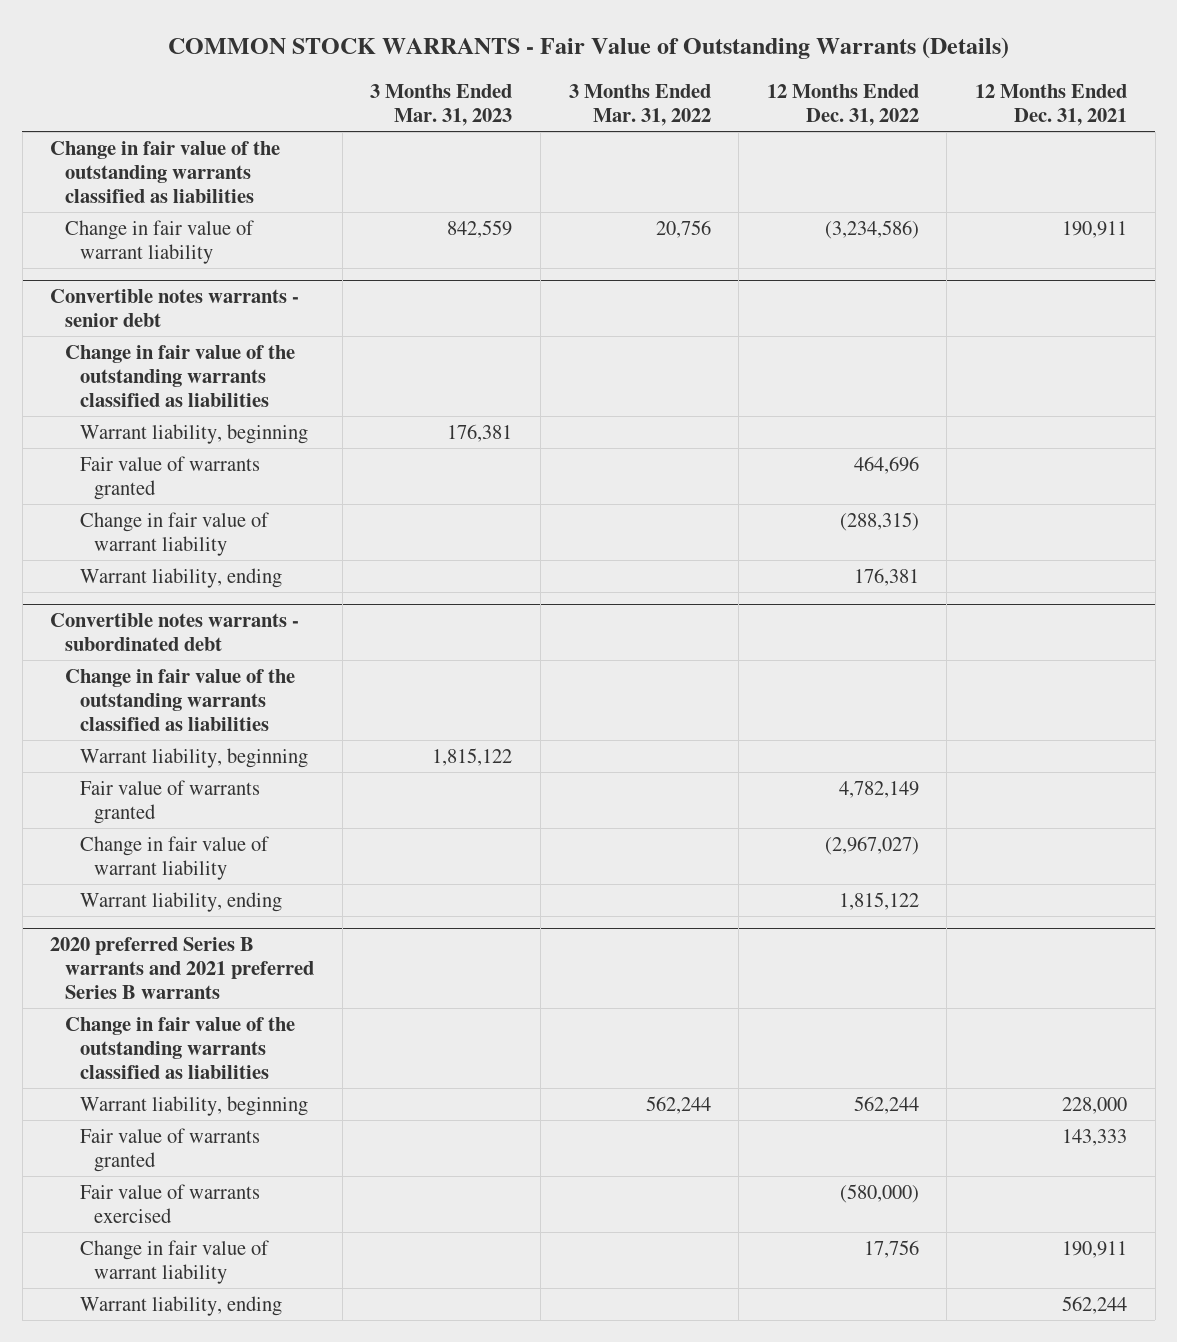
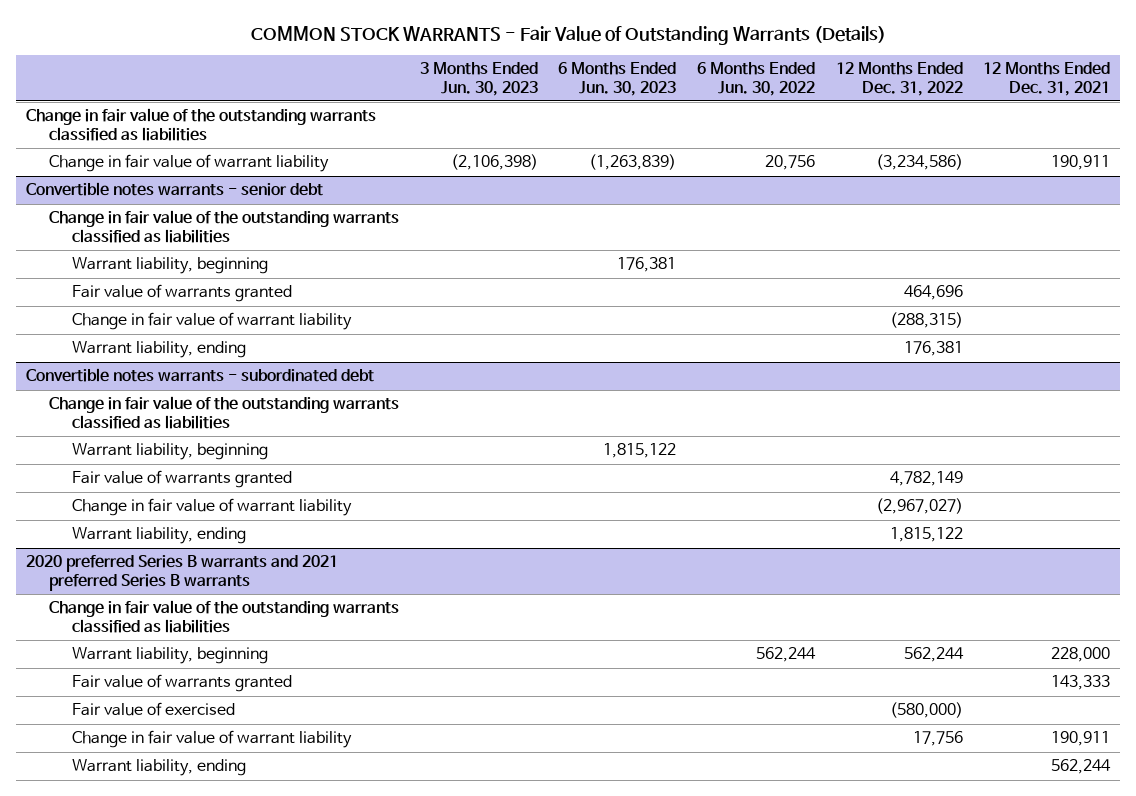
- | 3 Months Ended Mar. 31, 2023 | 3 Months Ended Mar. 31, 2022 | 12 Months Ended Dec. 31, 2022 | 12 Months Ended Dec. 31, 2021
+ | 3 Months Ended Jun. 30, 2023 | 6 Months Ended Jun. 30, 2023 | 6 Months Ended Jun. 30, 2022 | 12 Months Ended Dec. 31, 2022 | 12 Months Ended Dec. 31, 2021
@ 2020 preferred Series B warrants and 2021 preferred Series B warrants
- Fair value of warrants exercised | | | (580,000) |
+ Fair value of exercised | | | | (580,000) |

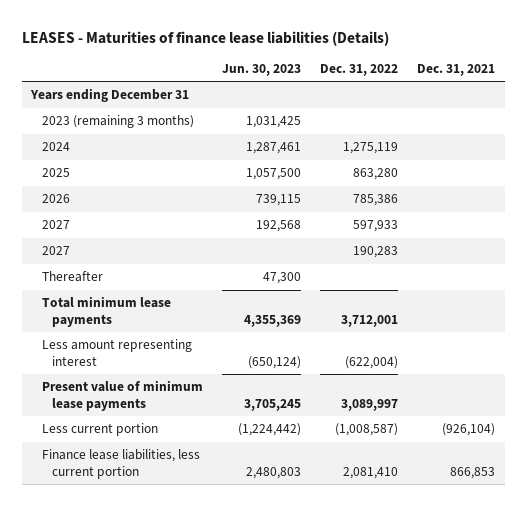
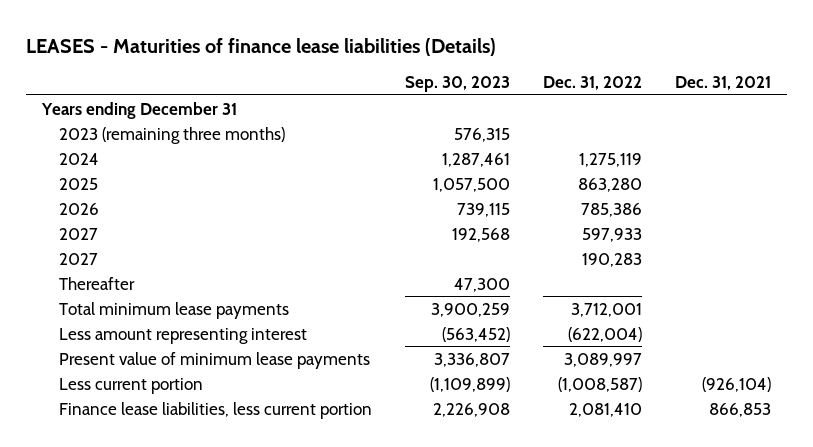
- | Jun. 30, 2023 | Dec. 31, 2022 | Dec. 31, 2021
+ | Sep. 30, 2023 | Dec. 31, 2022 | Dec. 31, 2021
- 2023 (remaining 3 months) | 1,031,425 | |
+ 2023 (remaining three months) | 576,315 | |

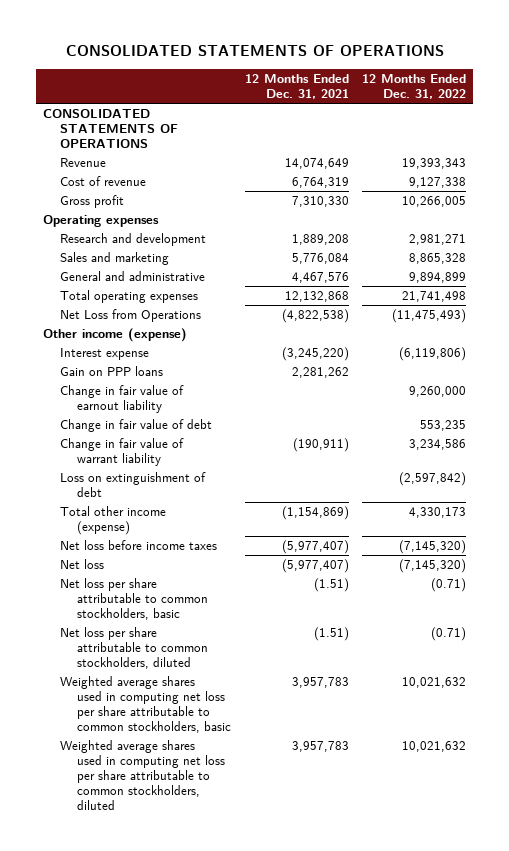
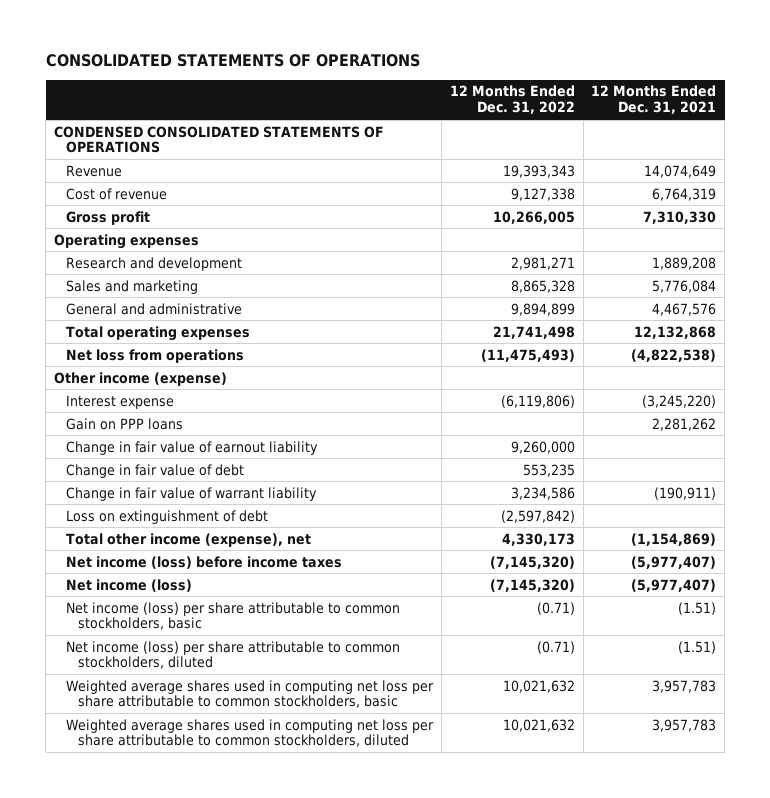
- | 12 Months Ended Dec. 31, 2021 | 12 Months Ended Dec. 31, 2022
+ | 12 Months Ended Dec. 31, 2022 | 12 Months Ended Dec. 31, 2021
- CONSOLIDATED STATEMENTS OF OPERATIONS
+ CONDENSED CONSOLIDATED STATEMENTS OF OPERATIONS
- Net Loss from Operations | (4,822,538) | (11,475,493)
+ Net loss from operations | (11,475,493) | (4,822,538)
- Total other income (expense) | (1,154,869) | 4,330,173
- Net loss before income taxes | (5,977,407) | (7,145,320)
- Net loss | (5,977,407) | (7,145,320)
- Net loss per share attributable to common stockholders, basic | (1.51) | (0.71)
- Net loss per share attributable to common stockholders, diluted | (1.51) | (0.71)
+ Total other income (expense), net | 4,330,173 | (1,154,869)
+ Net income (loss) before income taxes | (7,145,320) | (5,977,407)
+ Net income (loss) | (7,145,320) | (5,977,407)
+ Net income (loss) per share attributable to common stockholders, basic | (0.71) | (1.51)
+ Net income (loss) per share attributable to common stockholders, diluted | (0.71) | (1.51)

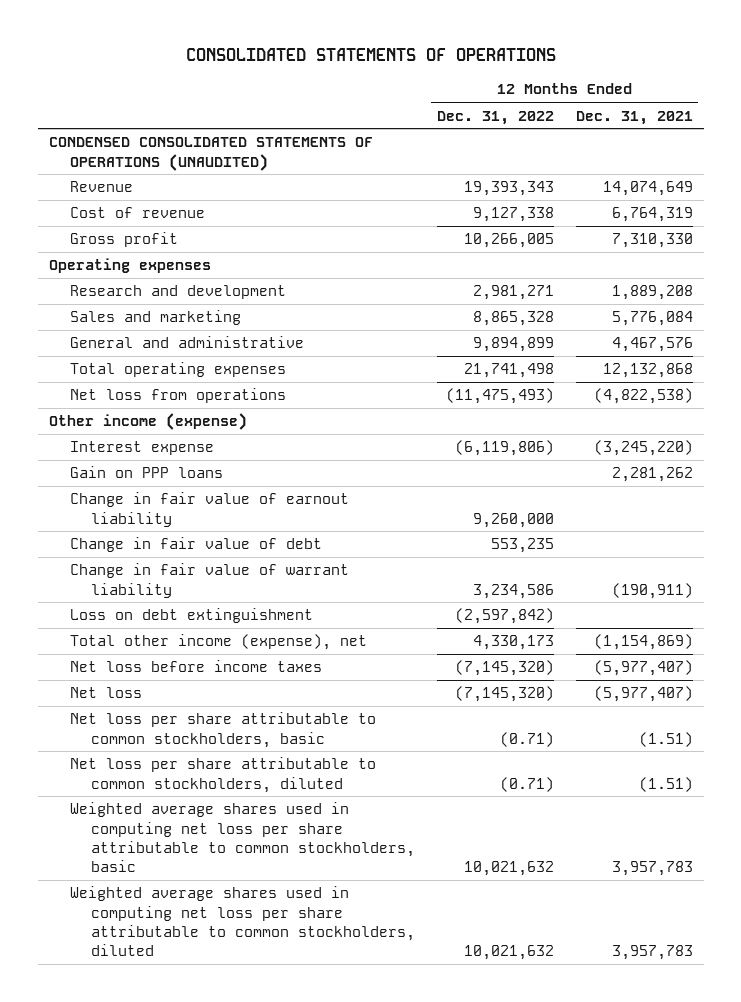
- CONDENSED CONSOLIDATED STATEMENTS OF OPERATIONS
+ CONDENSED CONSOLIDATED STATEMENTS OF OPERATIONS (UNAUDITED)
- Loss on extinguishment of debt | (2,597,842) |
+ Loss on debt extinguishment | (2,597,842) |
- Net income (loss) before income taxes | (7,145,320) | (5,977,407)
- Net income (loss) | (7,145,320) | (5,977,407)
- Net income (loss) per share attributable to common stockholders, basic | (0.71) | (1.51)
- Net income (loss) per share attributable to common stockholders, diluted | (0.71) | (1.51)
+ Net loss before income taxes | (7,145,320) | (5,977,407)
+ Net loss | (7,145,320) | (5,977,407)
+ Net loss per share attributable to common stockholders, basic | (0.71) | (1.51)
+ Net loss per share attributable to common stockholders, diluted | (0.71) | (1.51)

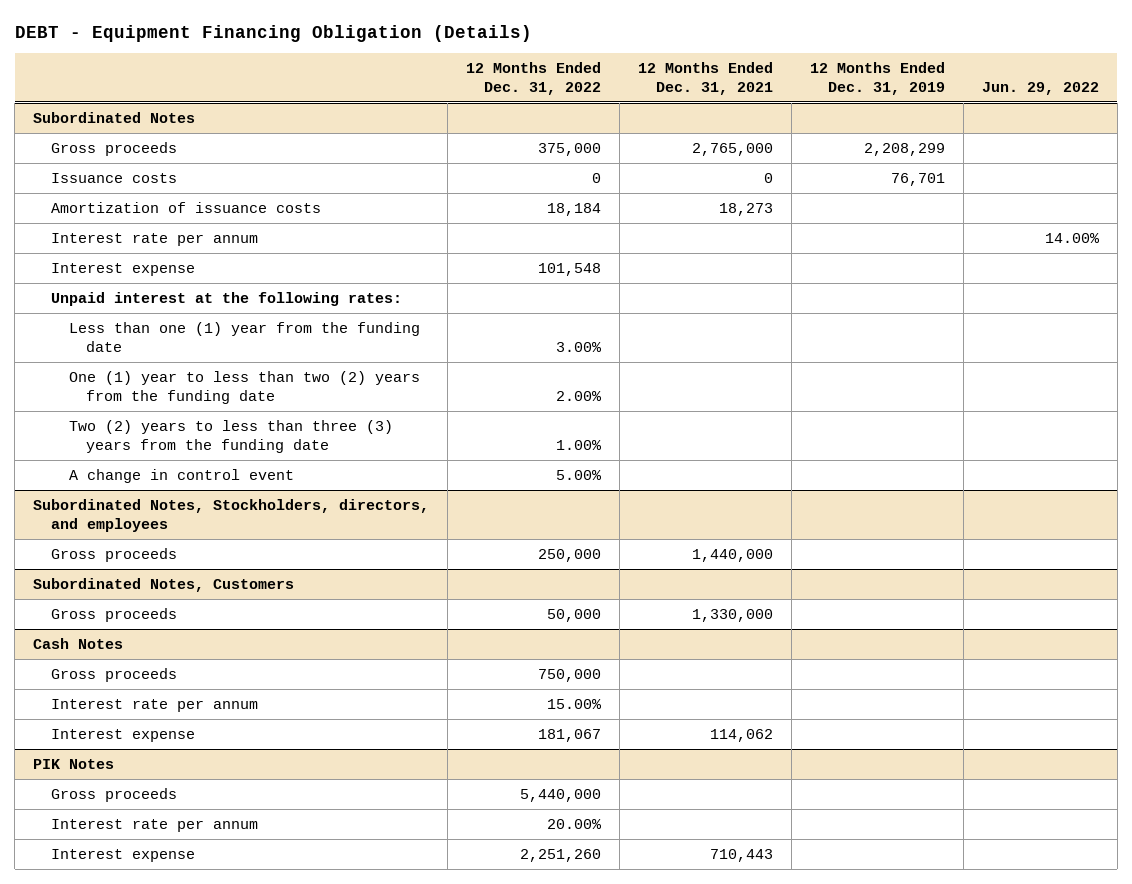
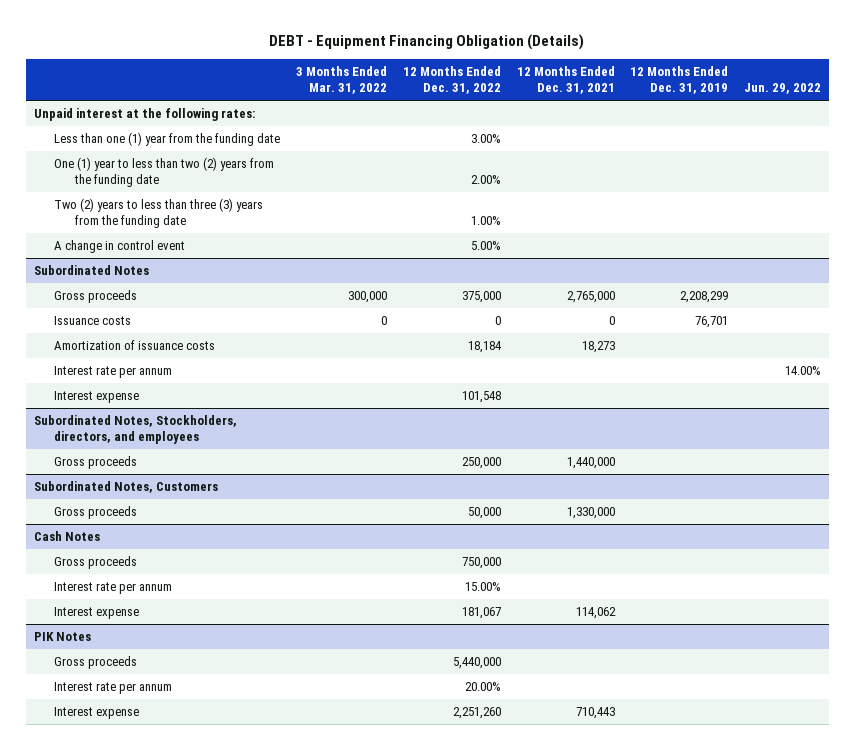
- | 12 Months Ended Dec. 31, 2022 | 12 Months Ended Dec. 31, 2021 | 12 Months Ended Dec. 31, 2019 | Jun. 29, 2022
+ | 3 Months Ended Mar. 31, 2022 | 12 Months Ended Dec. 31, 2022 | 12 Months Ended Dec. 31, 2021 | 12 Months Ended Dec. 31, 2019 | Jun. 29, 2022
+ Unpaid interest at the following rates:
+ Less than one (1) year from the funding date | | 3.00% | | |
+ One (1) year to less than two (2) years from the funding date | | 2.00% | | |
+ Two (2) years to less than three (3) years from the funding date | | 1.00% | | |
+ A change in control event | | 5.00% | | |
@ Subordinated Notes
- Unpaid interest at the following rates:
- Less than one (1) year from the funding date | 3.00% | | |
- One (1) year to less than two (2) years from the funding date | 2.00% | | |
- Two (2) years to less than three (3) years from the funding date | 1.00% | | |
- A change in control event | 5.00% | | |

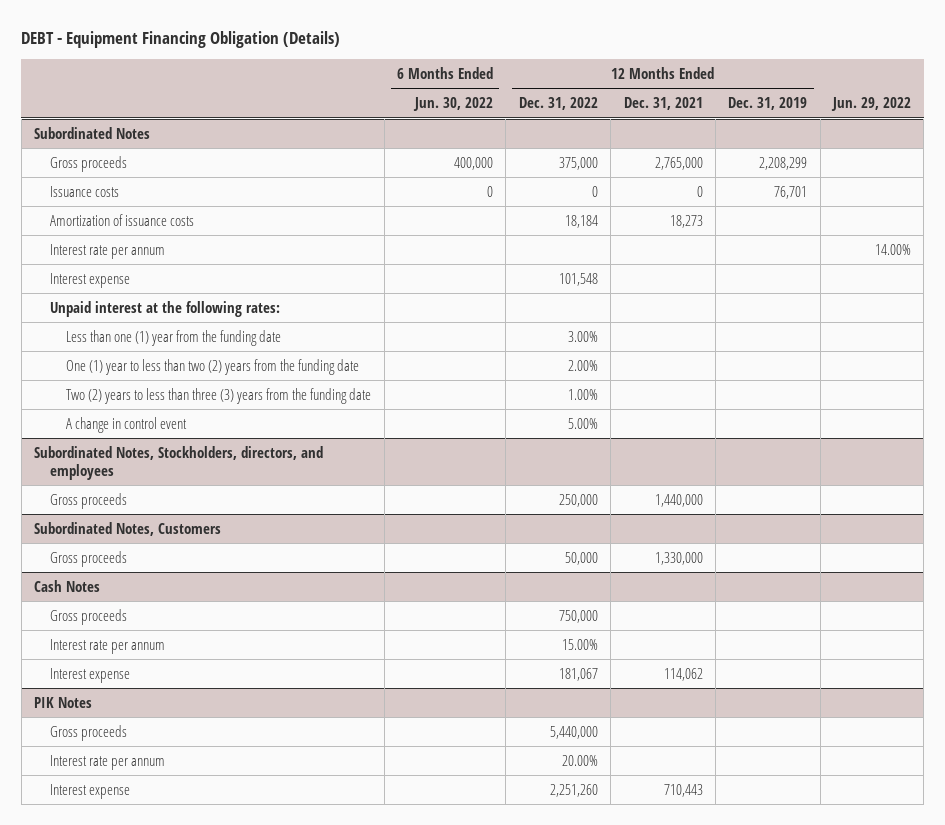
- | 3 Months Ended Mar. 31, 2022 | 12 Months Ended Dec. 31, 2022 | 12 Months Ended Dec. 31, 2021 | 12 Months Ended Dec. 31, 2019 | Jun. 29, 2022
+ | 6 Months Ended Jun. 30, 2022 | 12 Months Ended Dec. 31, 2022 | 12 Months Ended Dec. 31, 2021 | 12 Months Ended Dec. 31, 2019 | Jun. 29, 2022
- Unpaid interest at the following rates:
- Less than one (1) year from the funding date | | 3.00% | | |
- One (1) year to less than two (2) years from the funding date | | 2.00% | | |
- Two (2) years to less than three (3) years from the funding date | | 1.00% | | |
- A change in control event | | 5.00% | | |
@ Subordinated Notes
+ Unpaid interest at the following rates:
+ Less than one (1) year from the funding date | | 3.00% | | |
+ One (1) year to less than two (2) years from the funding date | | 2.00% | | |
+ Two (2) years to less than three (3) years from the funding date | | 1.00% | | |
+ A change in control event | | 5.00% | | |

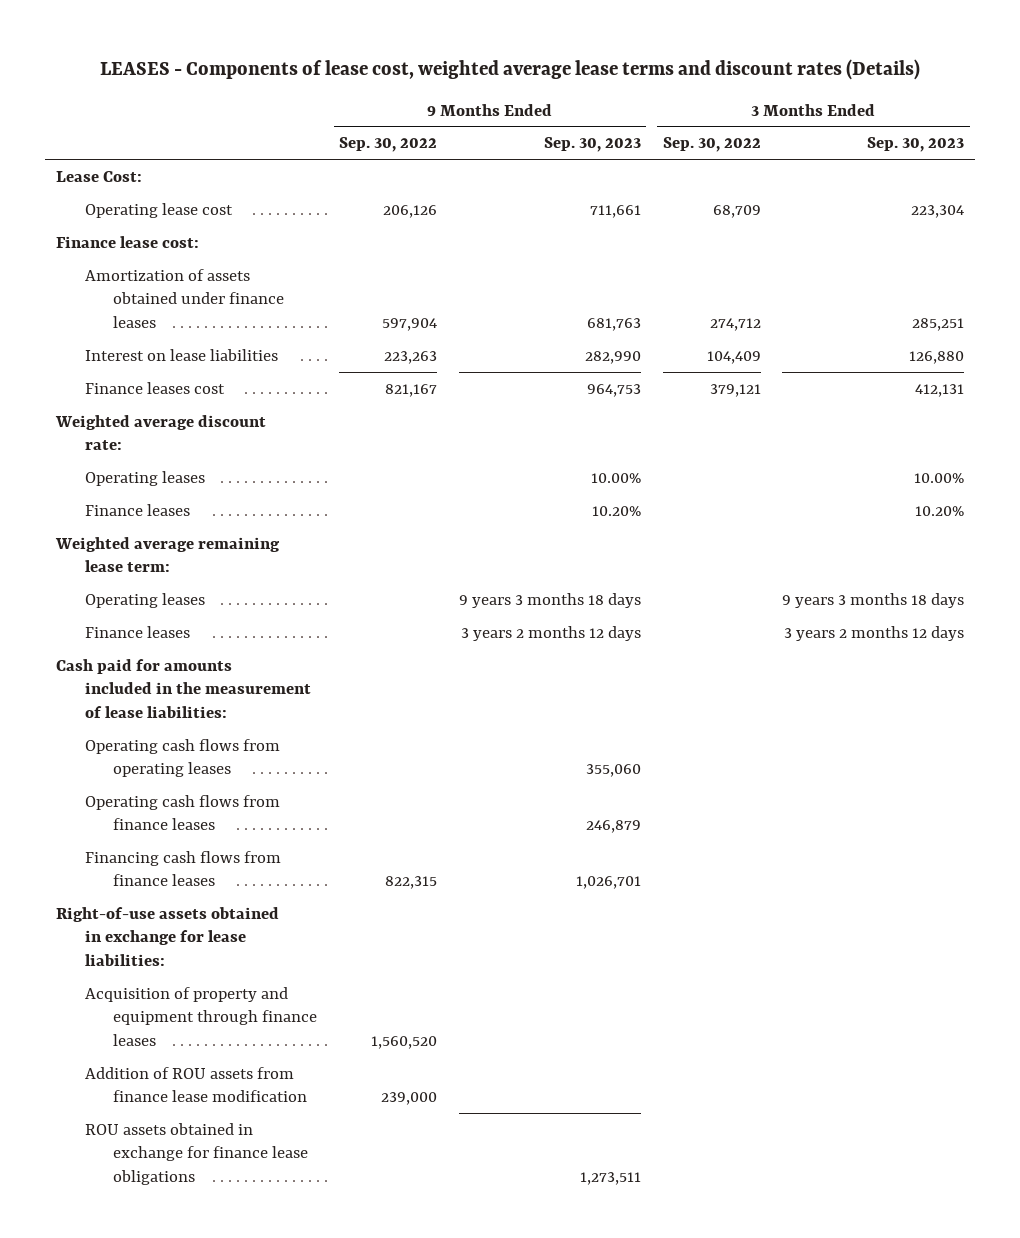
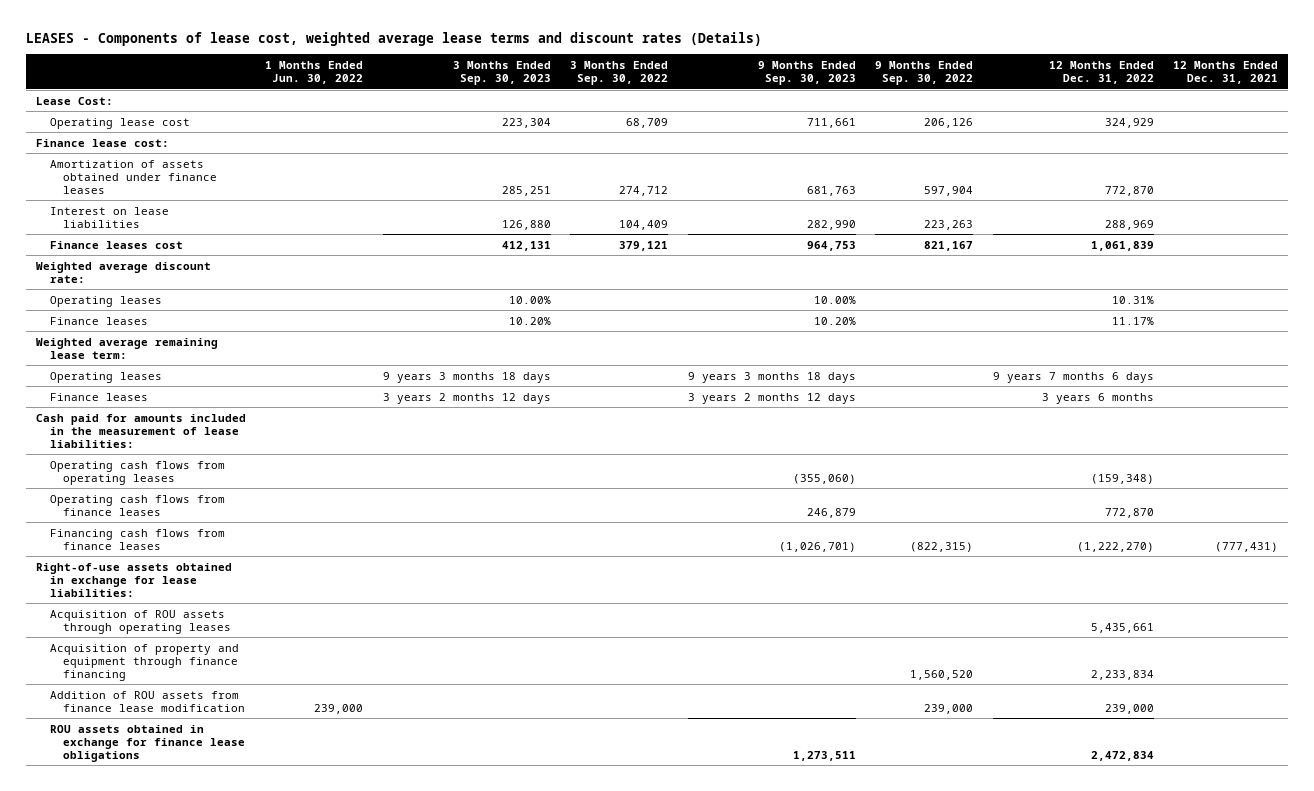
- | 9 Months Ended Sep. 30, 2022 | 9 Months Ended Sep. 30, 2023 | 3 Months Ended Sep. 30, 2022 | 3 Months Ended Sep. 30, 2023
+ | 1 Months Ended Jun. 30, 2022 | 3 Months Ended Sep. 30, 2023 | 3 Months Ended Sep. 30, 2022 | 9 Months Ended Sep. 30, 2023 | 9 Months Ended Sep. 30, 2022 | 12 Months Ended Dec. 31, 2022 | 12 Months Ended Dec. 31, 2021
- Operating cash flows from operating leases | | 355,060 | |
+ Operating cash flows from operating leases | | | | (355,060) | | (159,348) |
- Financing cash flows from finance leases | 822,315 | 1,026,701 | |
+ Financing cash flows from finance leases | | | | (1,026,701) | (822,315) | (1,222,270) | (777,431)
- Acquisition of property and equipment through finance leases | 1,560,520 | | |
+ Acquisition of ROU assets through operating leases | | | | | | 5,435,661 |
+ Acquisition of property and equipment through finance financing | | | | | 1,560,520 | 2,233,834 |

